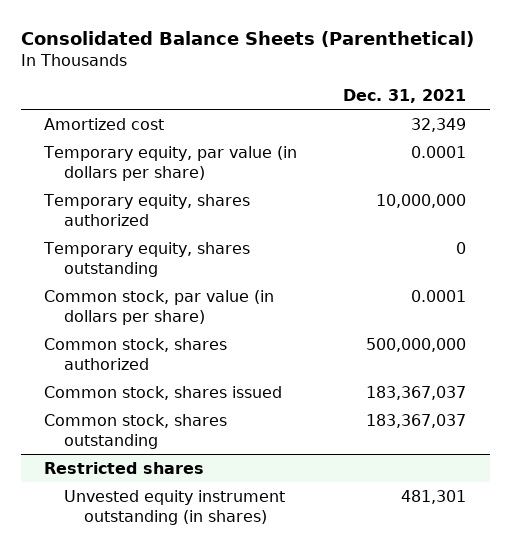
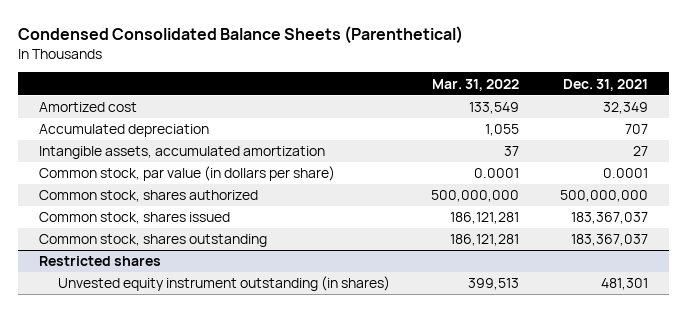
- Consolidated Balance Sheets (Parenthetical)
+ Condensed Consolidated Balance Sheets (Parenthetical)
- | Dec. 31, 2021
+ | Mar. 31, 2022 | Dec. 31, 2021
- Temporary equity, par value (in dollars per share) | 0.0001
- Temporary equity, shares authorized | 10,000,000
- Temporary equity, shares outstanding | 0
+ Accumulated depreciation | 1,055 | 707
+ Intangible assets, accumulated amortization | 37 | 27

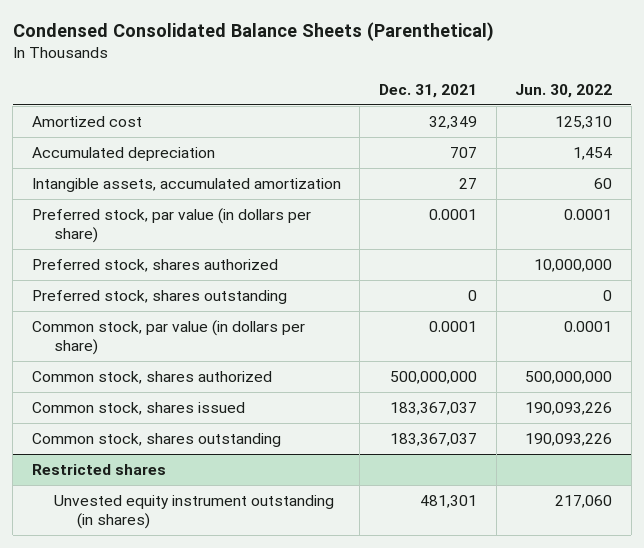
- | Mar. 31, 2022 | Dec. 31, 2021
+ | Dec. 31, 2021 | Jun. 30, 2022
+ Preferred stock, par value (in dollars per share) | 0.0001 | 0.0001
+ Preferred stock, shares authorized | | 10,000,000
+ Preferred stock, shares outstanding | 0 | 0

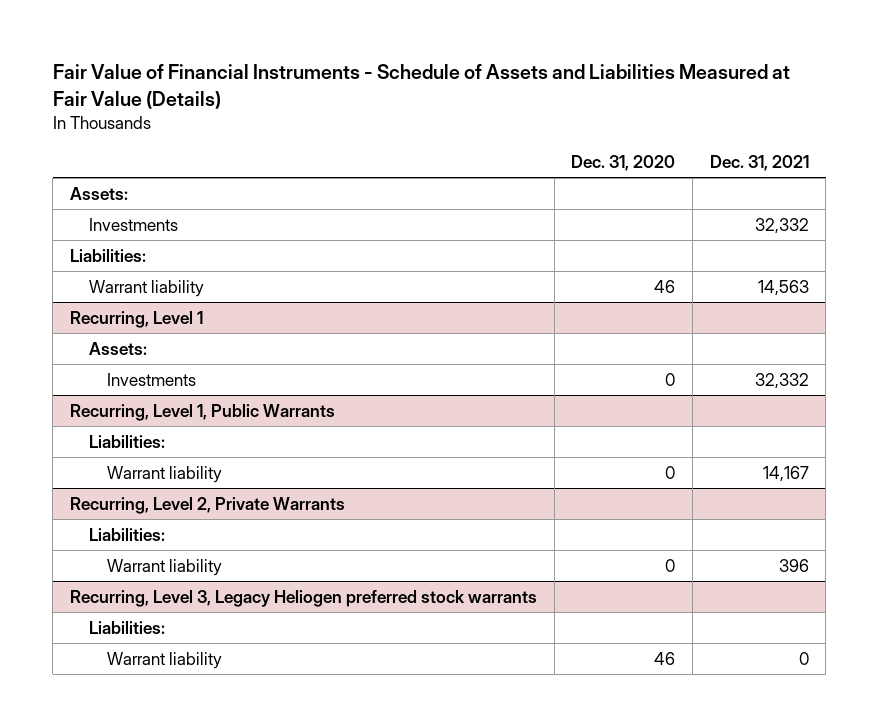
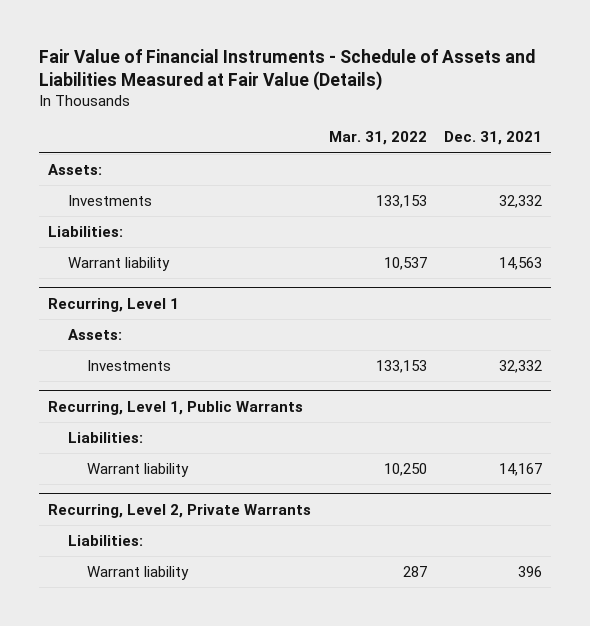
- | Dec. 31, 2020 | Dec. 31, 2021
+ | Mar. 31, 2022 | Dec. 31, 2021
- Recurring, Level 3, Legacy Heliogen preferred stock warrants
- Liabilities:
- Warrant liability | 46 | 0

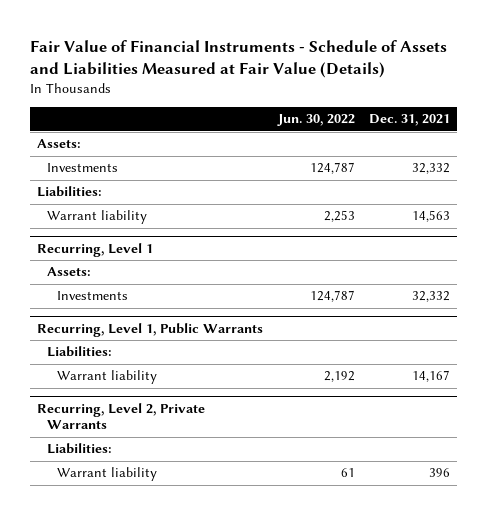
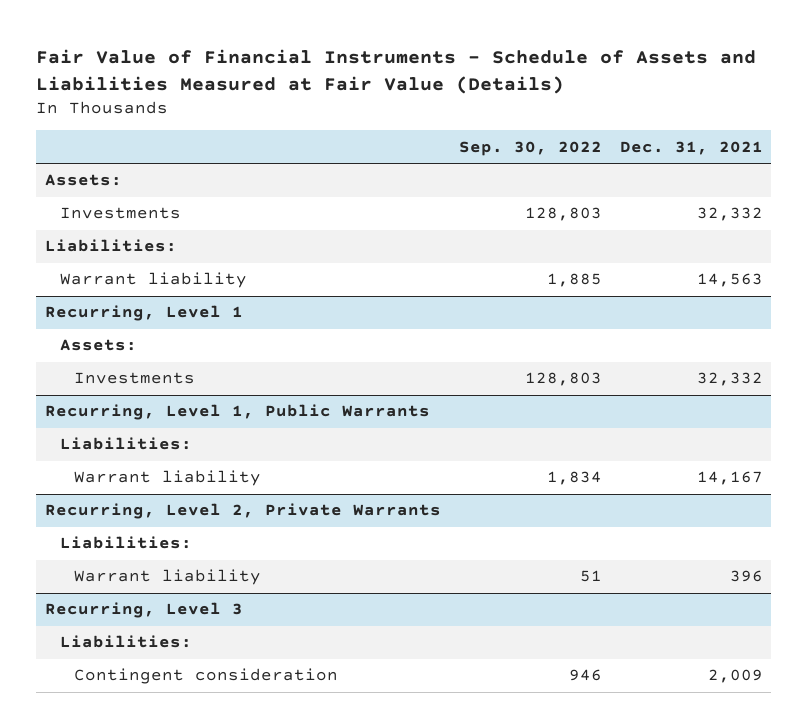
- | Jun. 30, 2022 | Dec. 31, 2021
+ | Sep. 30, 2022 | Dec. 31, 2021
+ Recurring, Level 3
+ Liabilities:
+ Contingent consideration | 946 | 2,009

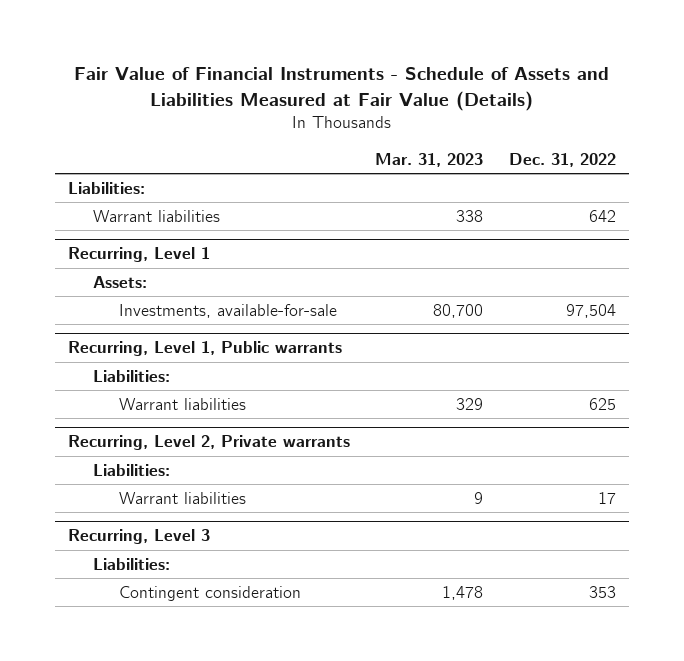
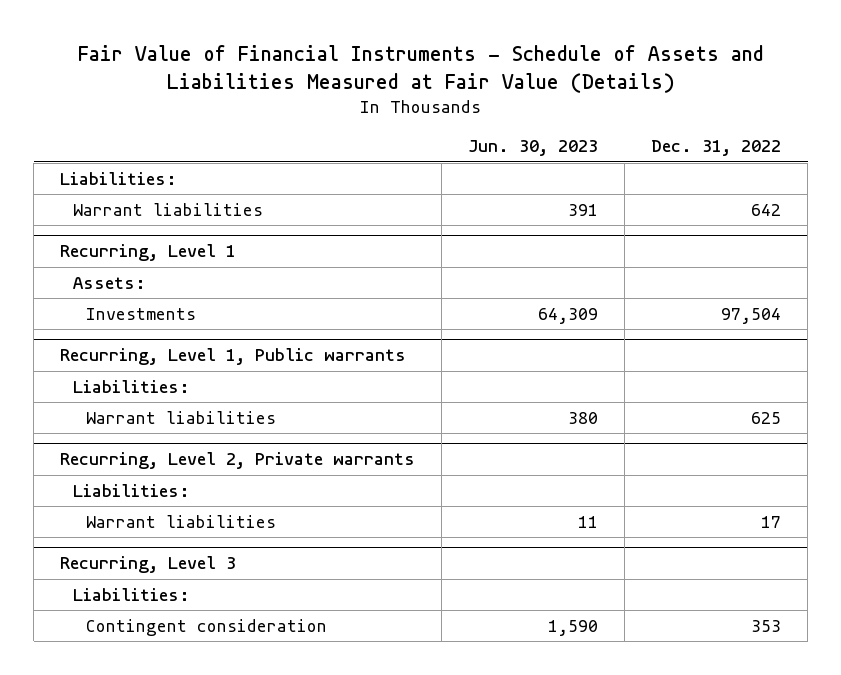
- | Mar. 31, 2023 | Dec. 31, 2022
+ | Jun. 30, 2023 | Dec. 31, 2022
@ Recurring, Level 1
- Investments, available-for-sale | 80,700 | 97,504
+ Investments | 64,309 | 97,504

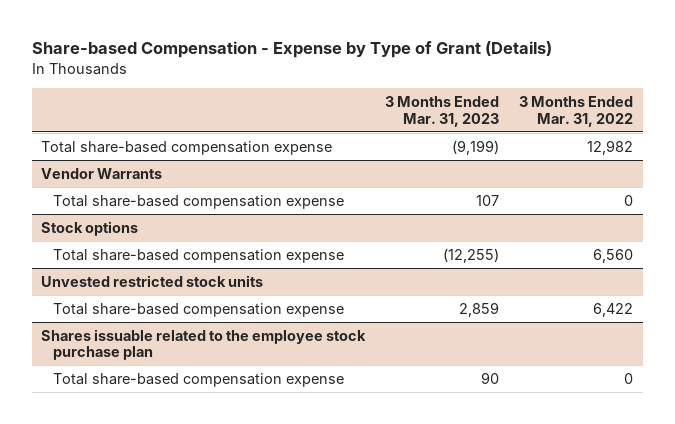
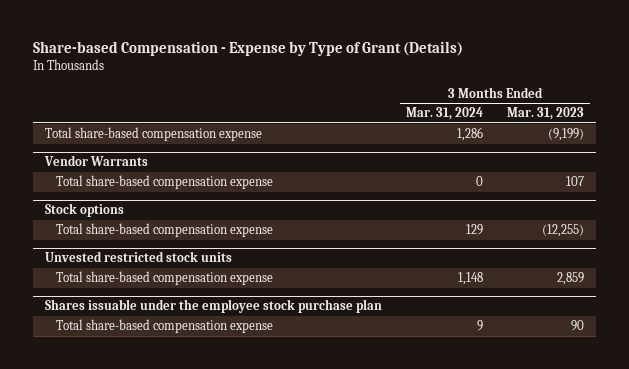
- | 3 Months Ended Mar. 31, 2023 | 3 Months Ended Mar. 31, 2022
+ | 3 Months Ended Mar. 31, 2024 | 3 Months Ended Mar. 31, 2023
- Shares issuable related to the employee stock purchase plan
+ Shares issuable under the employee stock purchase plan

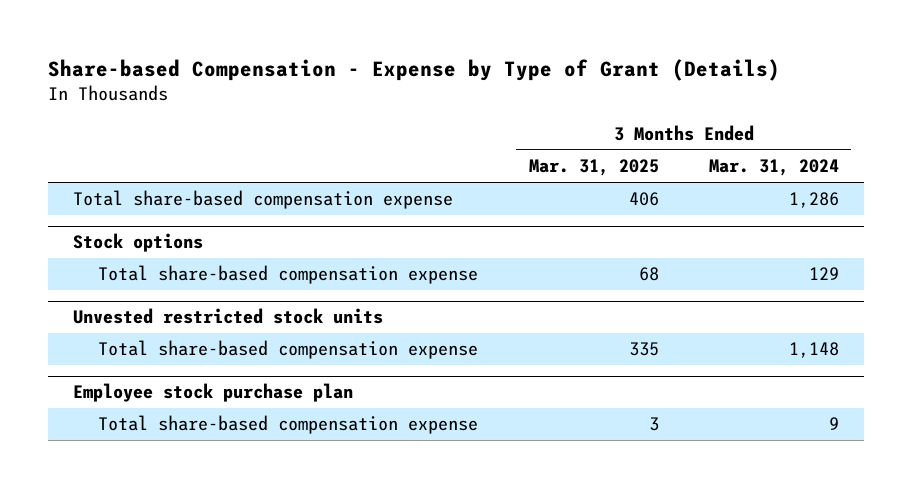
- | 3 Months Ended Mar. 31, 2024 | 3 Months Ended Mar. 31, 2023
+ | 3 Months Ended Mar. 31, 2025 | 3 Months Ended Mar. 31, 2024
- Vendor Warrants
- Total share-based compensation expense | 0 | 107
- Shares issuable under the employee stock purchase plan
+ Employee stock purchase plan

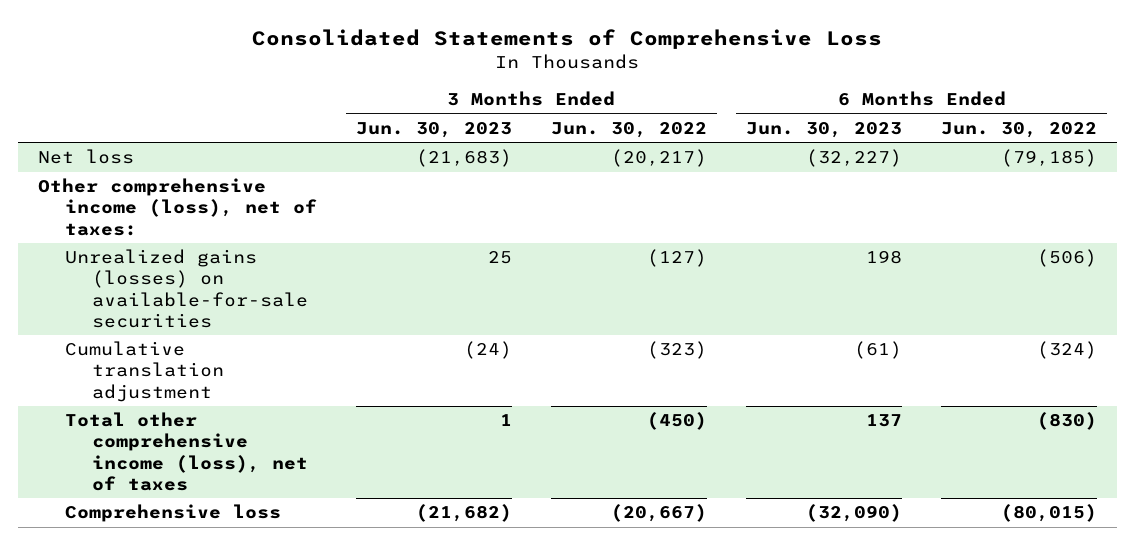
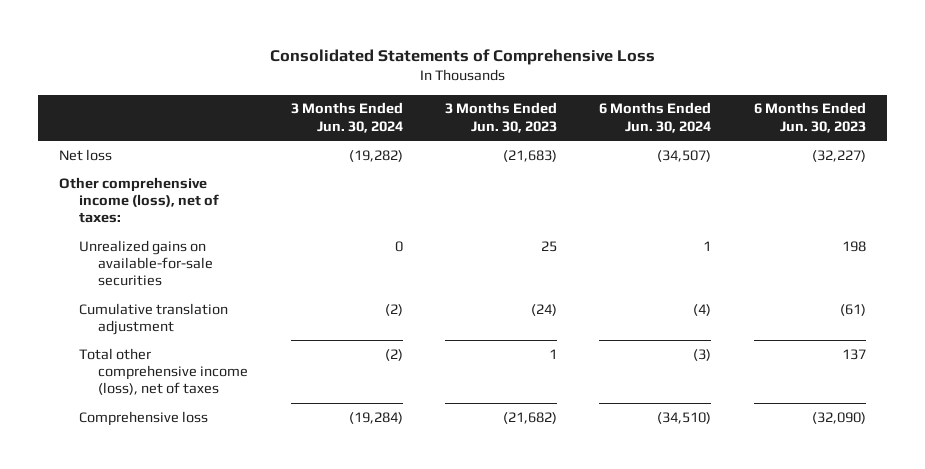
- | 3 Months Ended Jun. 30, 2023 | 3 Months Ended Jun. 30, 2022 | 6 Months Ended Jun. 30, 2023 | 6 Months Ended Jun. 30, 2022
+ | 3 Months Ended Jun. 30, 2024 | 3 Months Ended Jun. 30, 2023 | 6 Months Ended Jun. 30, 2024 | 6 Months Ended Jun. 30, 2023
- Unrealized gains (losses) on available-for-sale securities | 25 | (127) | 198 | (506)
+ Unrealized gains on available-for-sale securities | 0 | 25 | 1 | 198

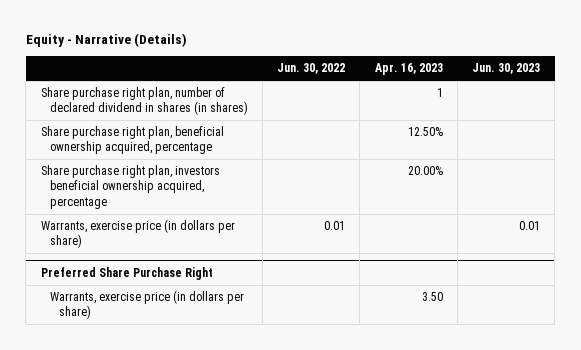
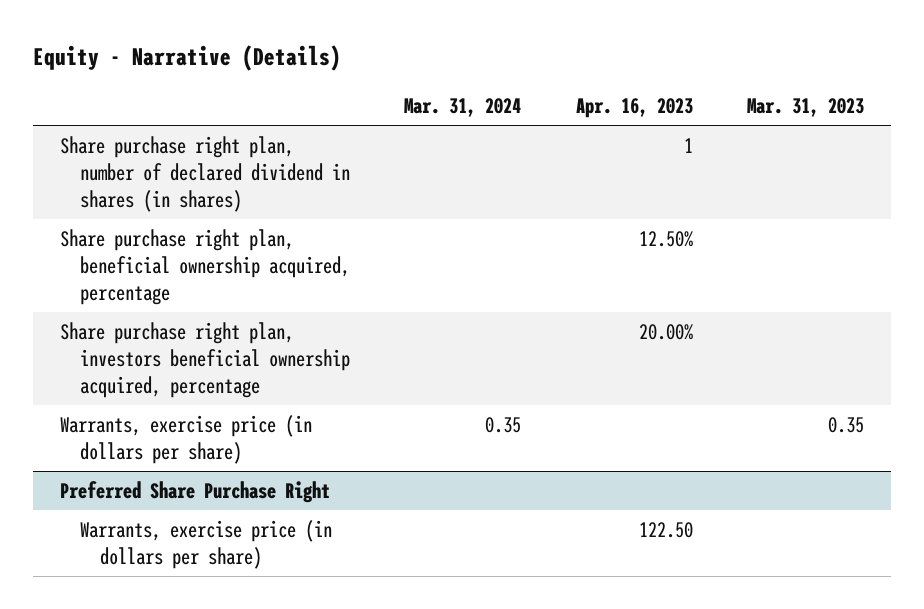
- | Jun. 30, 2022 | Apr. 16, 2023 | Jun. 30, 2023
+ | Mar. 31, 2024 | Apr. 16, 2023 | Mar. 31, 2023
@ Preferred Share Purchase Right
- Warrants, exercise price (in dollars per share) | | 3.50 |
+ Warrants, exercise price (in dollars per share) | | 122.50 |

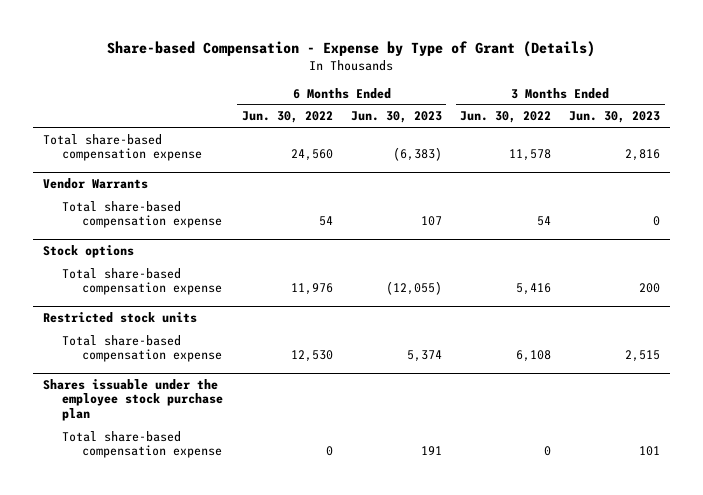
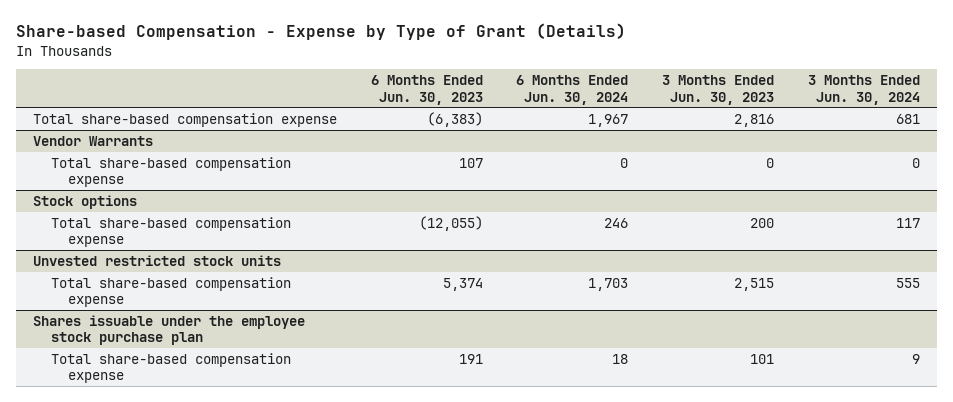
- | 6 Months Ended Jun. 30, 2022 | 6 Months Ended Jun. 30, 2023 | 3 Months Ended Jun. 30, 2022 | 3 Months Ended Jun. 30, 2023
+ | 6 Months Ended Jun. 30, 2023 | 6 Months Ended Jun. 30, 2024 | 3 Months Ended Jun. 30, 2023 | 3 Months Ended Jun. 30, 2024
- Restricted stock units
+ Unvested restricted stock units

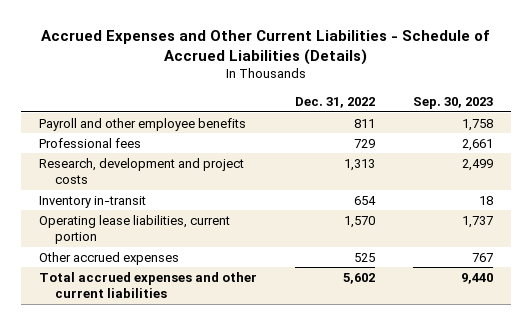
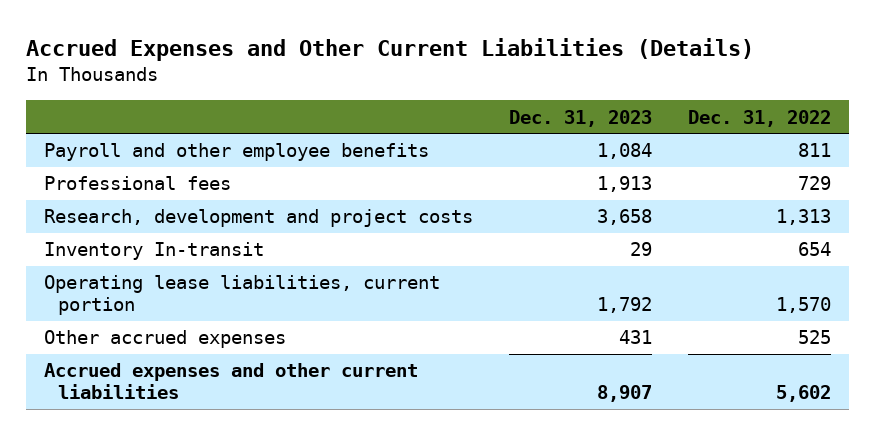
- Accrued Expenses and Other Current Liabilities - Schedule of Accrued Liabilities (Details)
+ Accrued Expenses and Other Current Liabilities (Details)
- | Dec. 31, 2022 | Sep. 30, 2023
+ | Dec. 31, 2023 | Dec. 31, 2022
- Inventory in-transit | 654 | 18
+ Inventory In-transit | 29 | 654
- Total accrued expenses and other current liabilities | 5,602 | 9,440
+ Accrued expenses and other current liabilities | 8,907 | 5,602

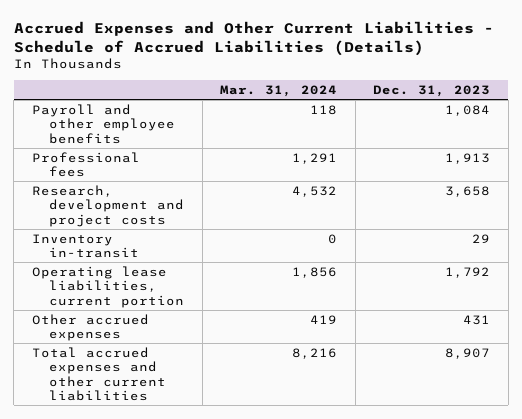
- Accrued Expenses and Other Current Liabilities (Details)
+ Accrued Expenses and Other Current Liabilities - Schedule of Accrued Liabilities (Details)
- | Dec. 31, 2023 | Dec. 31, 2022
+ | Mar. 31, 2024 | Dec. 31, 2023
- Inventory In-transit | 29 | 654
+ Inventory in-transit | 0 | 29
- Accrued expenses and other current liabilities | 8,907 | 5,602
+ Total accrued expenses and other current liabilities | 8,216 | 8,907

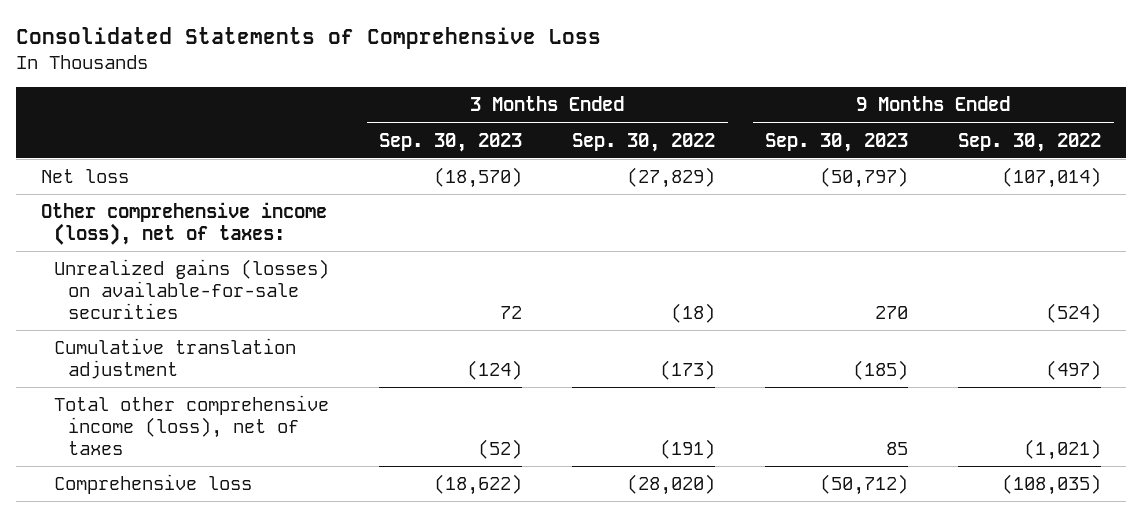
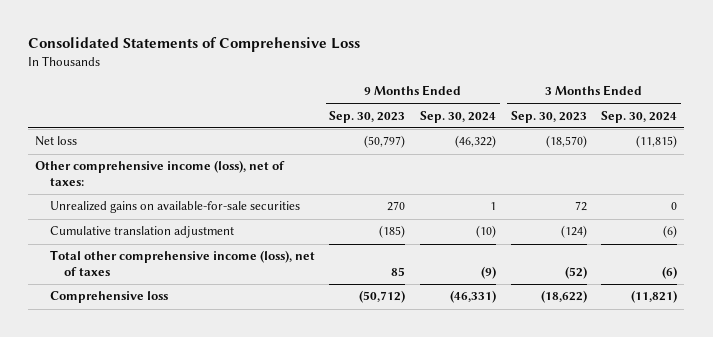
- | 3 Months Ended Sep. 30, 2023 | 3 Months Ended Sep. 30, 2022 | 9 Months Ended Sep. 30, 2023 | 9 Months Ended Sep. 30, 2022
+ | 9 Months Ended Sep. 30, 2023 | 9 Months Ended Sep. 30, 2024 | 3 Months Ended Sep. 30, 2023 | 3 Months Ended Sep. 30, 2024
- Unrealized gains (losses) on available-for-sale securities | 72 | (18) | 270 | (524)
+ Unrealized gains on available-for-sale securities | 270 | 1 | 72 | 0

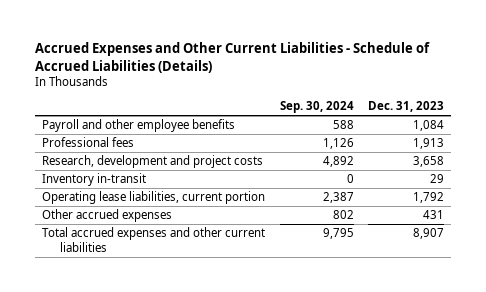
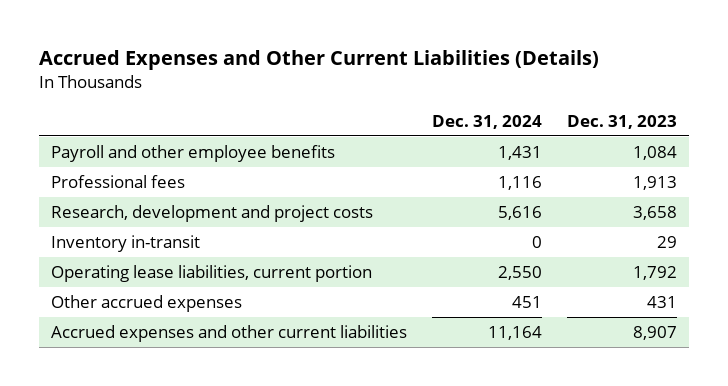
- Accrued Expenses and Other Current Liabilities - Schedule of Accrued Liabilities (Details)
+ Accrued Expenses and Other Current Liabilities (Details)
- | Sep. 30, 2024 | Dec. 31, 2023
+ | Dec. 31, 2024 | Dec. 31, 2023
- Total accrued expenses and other current liabilities | 9,795 | 8,907
+ Accrued expenses and other current liabilities | 11,164 | 8,907

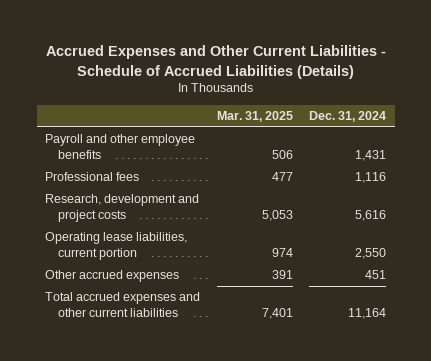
- Accrued Expenses and Other Current Liabilities (Details)
+ Accrued Expenses and Other Current Liabilities - Schedule of Accrued Liabilities (Details)
- | Dec. 31, 2024 | Dec. 31, 2023
+ | Mar. 31, 2025 | Dec. 31, 2024
- Inventory in-transit | 0 | 29
- Accrued expenses and other current liabilities | 11,164 | 8,907
+ Total accrued expenses and other current liabilities | 7,401 | 11,164

